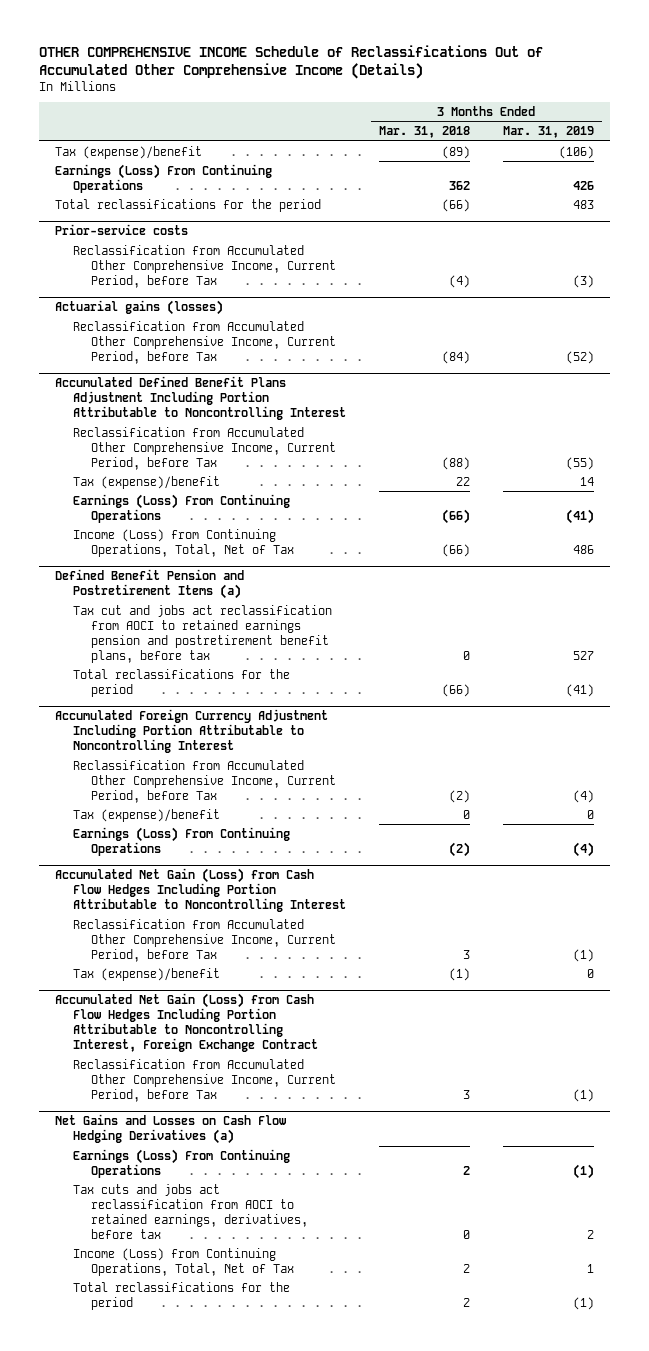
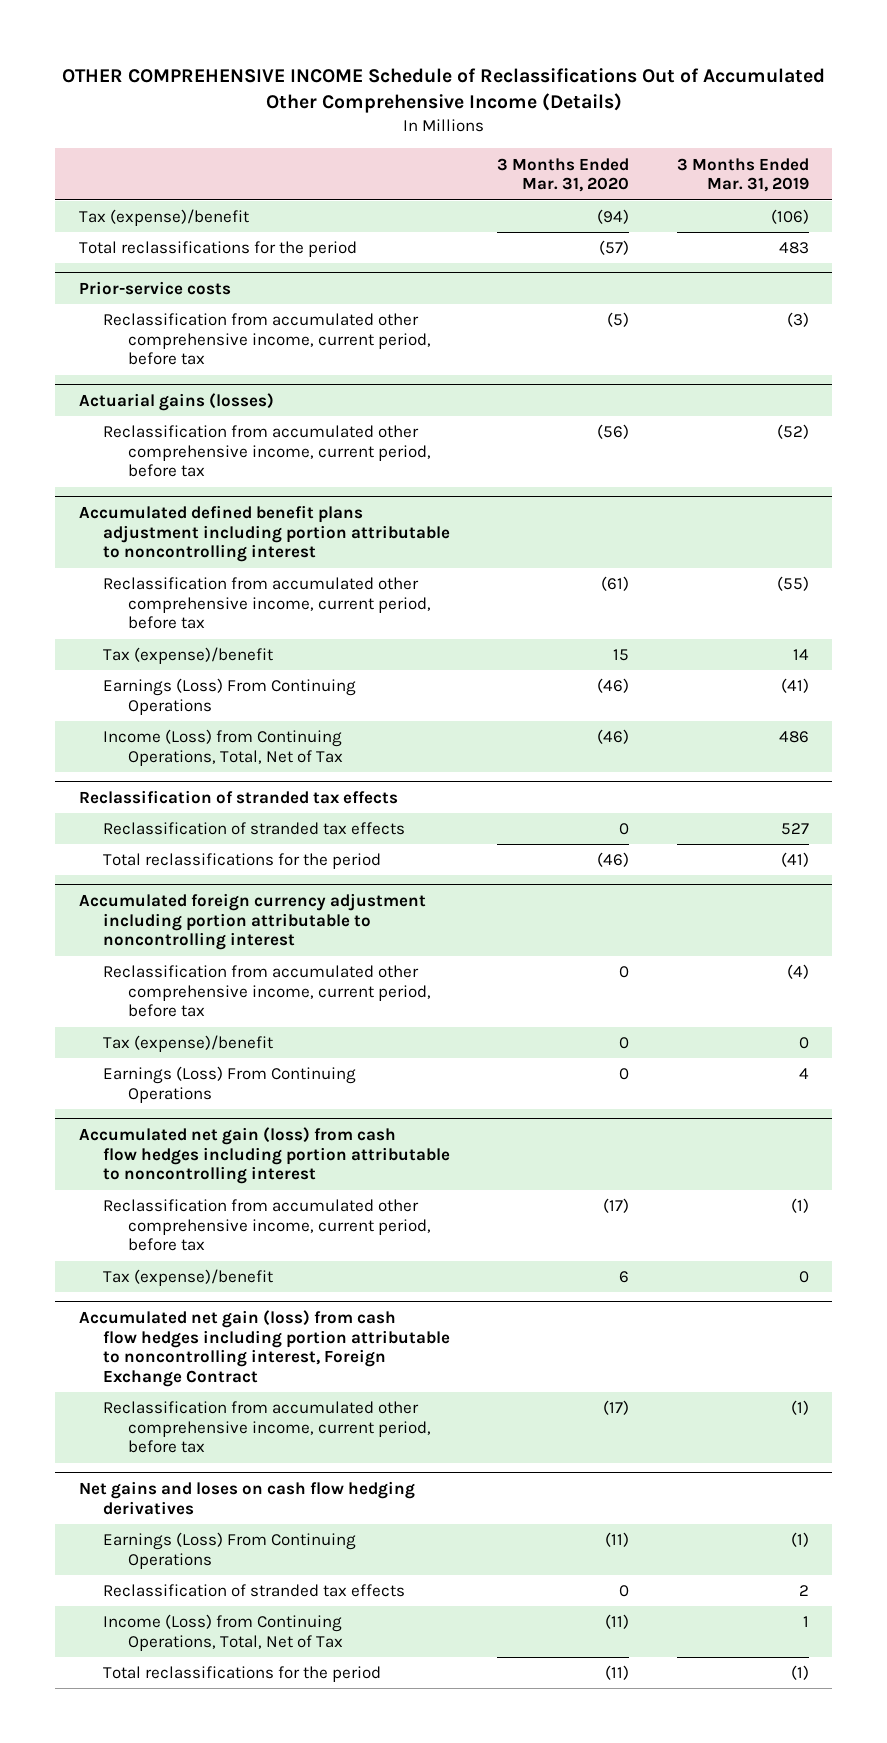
- | 3 Months Ended Mar. 31, 2018 | 3 Months Ended Mar. 31, 2019
+ | 3 Months Ended Mar. 31, 2020 | 3 Months Ended Mar. 31, 2019
- Earnings (Loss) From Continuing Operations | 362 | 426
@ Prior-service costs
- Reclassification from Accumulated Other Comprehensive Income, Current Period, before Tax | (4) | (3)
+ Reclassification from accumulated other comprehensive income, current period, before tax | (5) | (3)
@ Actuarial gains (losses)
- Reclassification from Accumulated Other Comprehensive Income, Current Period, before Tax | (84) | (52)
- Accumulated Defined Benefit Plans Adjustment Including Portion Attributable to Noncontrolling Interest
- Reclassification from Accumulated Other Comprehensive Income, Current Period, before Tax | (88) | (55)
@ Actuarial gains (losses)
+ Reclassification from accumulated other comprehensive income, current period, before tax | (56) | (52)
+ Accumulated defined benefit plans adjustment including portion attributable to noncontrolling interest
+ Reclassification from accumulated other comprehensive income, current period, before tax | (61) | (55)
- Defined Benefit Pension and Postretirement Items (a)
- Tax cut and jobs act reclassification from AOCI to retained earnings pension and postretirement benefit plans, before tax | 0 | 527
+ Reclassification of stranded tax effects
+ Reclassification of stranded tax effects | 0 | 527
- Accumulated Foreign Currency Adjustment Including Portion Attributable to Noncontrolling Interest
- Reclassification from Accumulated Other Comprehensive Income, Current Period, before Tax | (2) | (4)
+ Accumulated foreign currency adjustment including portion attributable to noncontrolling interest
+ Reclassification from accumulated other comprehensive income, current period, before tax | 0 | (4)
- Earnings (Loss) From Continuing Operations | (2) | (4)
- Accumulated Net Gain (Loss) from Cash Flow Hedges Including Portion Attributable to Noncontrolling Interest
- Reclassification from Accumulated Other Comprehensive Income, Current Period, before Tax | 3 | (1)
+ Earnings (Loss) From Continuing Operations | 0 | 4
+ Accumulated net gain (loss) from cash flow hedges including portion attributable to noncontrolling interest
+ Reclassification from accumulated other comprehensive income, current period, before tax | (17) | (1)
- Accumulated Net Gain (Loss) from Cash Flow Hedges Including Portion Attributable to Noncontrolling Interest, Foreign Exchange Contract
- Reclassification from Accumulated Other Comprehensive Income, Current Period, before Tax | 3 | (1)
- Net Gains and Losses on Cash Flow Hedging Derivatives (a)
+ Accumulated net gain (loss) from cash flow hedges including portion attributable to noncontrolling interest, Foreign Exchange Contract
+ Reclassification from accumulated other comprehensive income, current period, before tax | (17) | (1)
+ Net gains and loses on cash flow hedging derivatives
- Tax cuts and jobs act reclassification from AOCI to retained earnings, derivatives, before tax | 0 | 2
+ Reclassification of stranded tax effects | 0 | 2

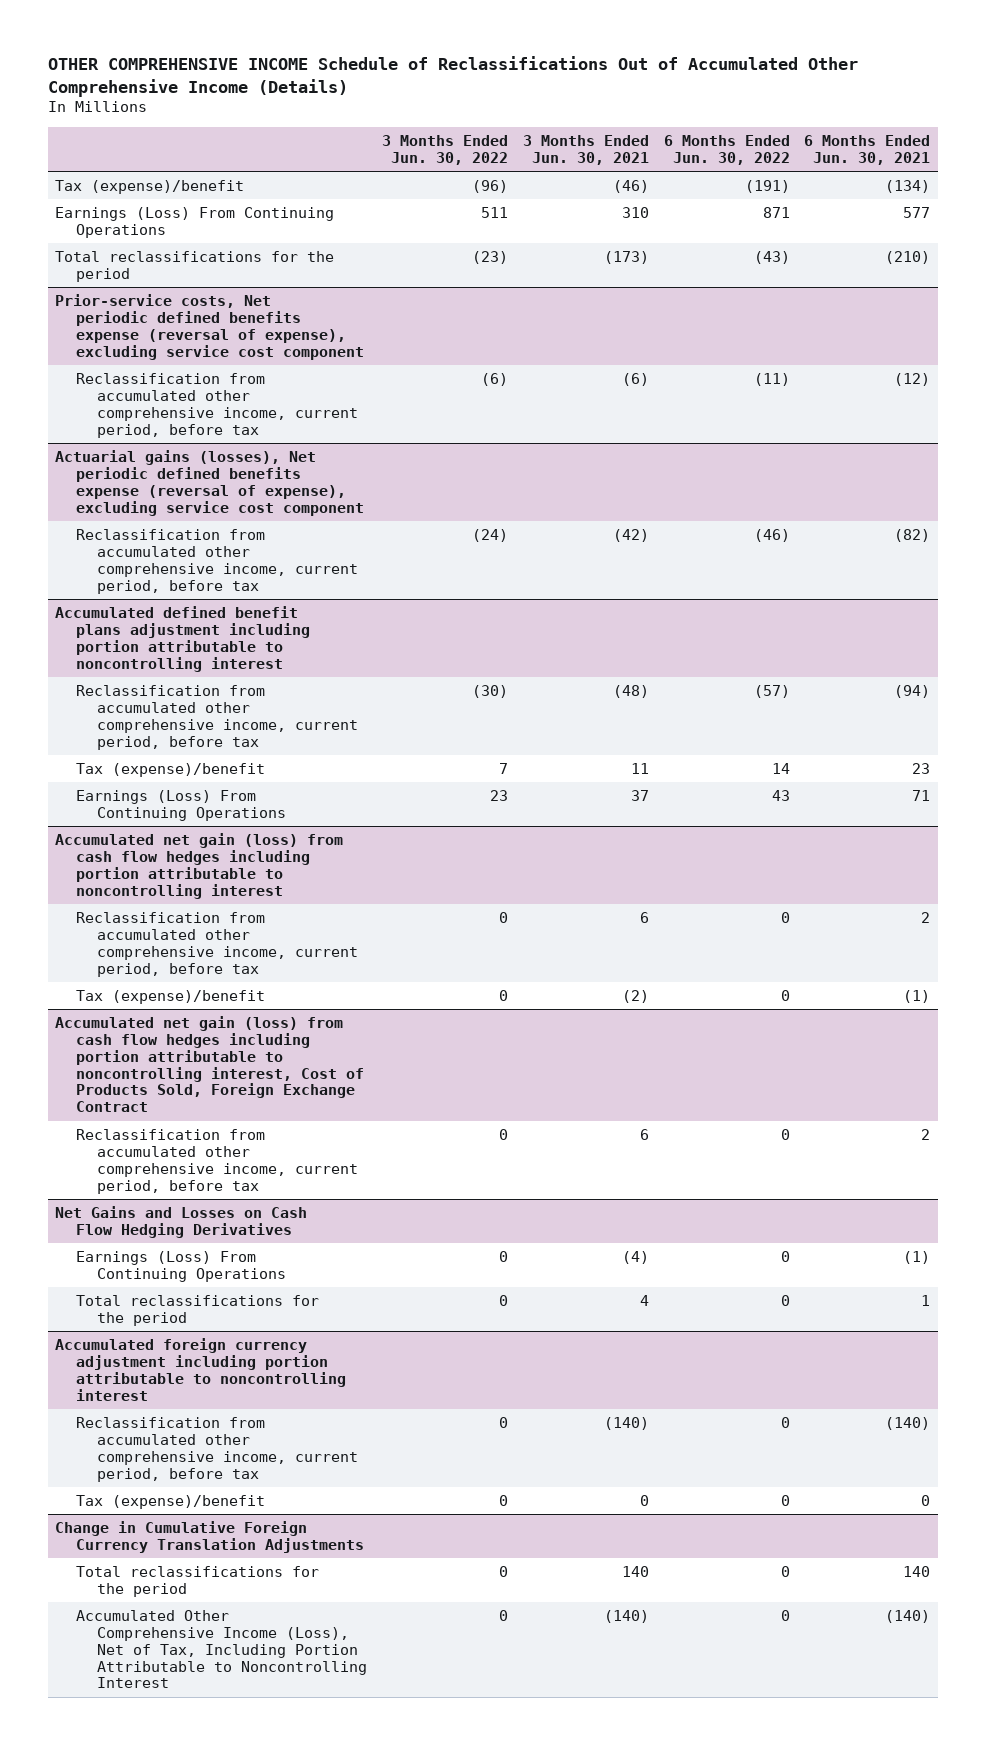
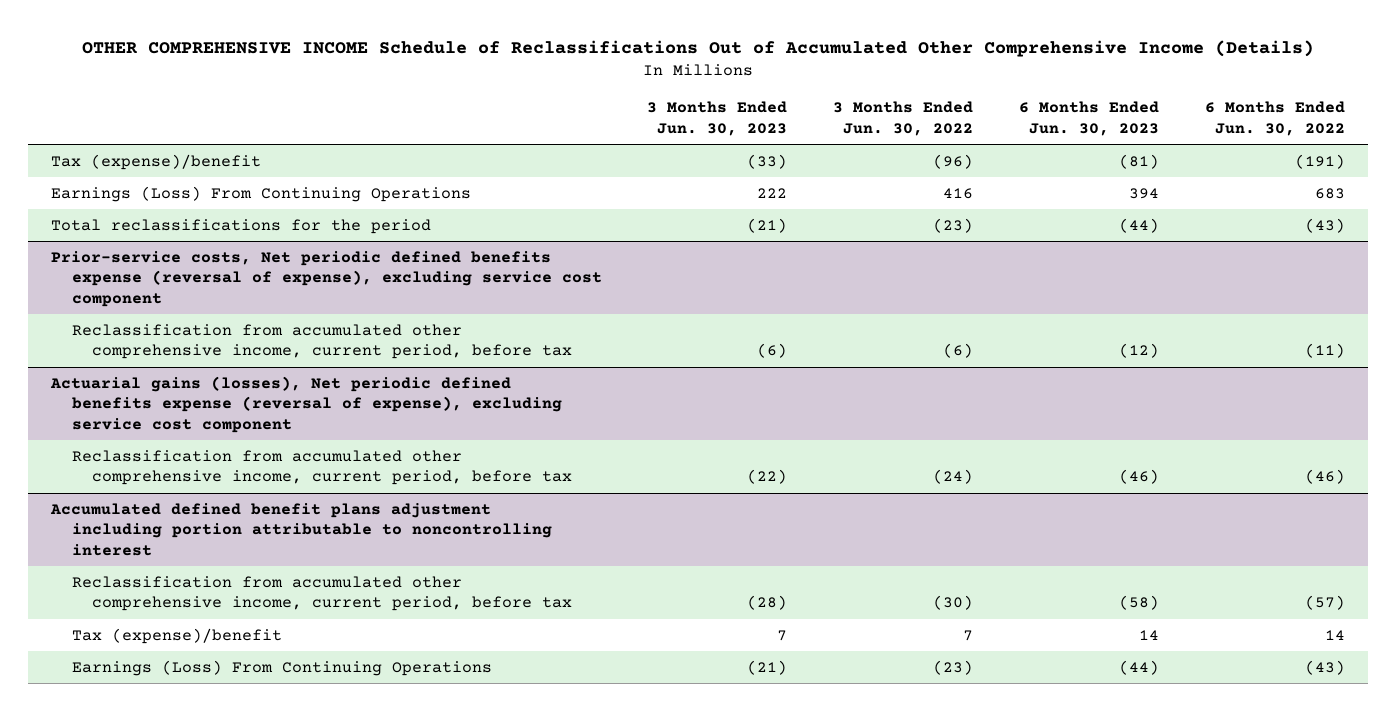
- | 3 Months Ended Jun. 30, 2022 | 3 Months Ended Jun. 30, 2021 | 6 Months Ended Jun. 30, 2022 | 6 Months Ended Jun. 30, 2021
+ | 3 Months Ended Jun. 30, 2023 | 3 Months Ended Jun. 30, 2022 | 6 Months Ended Jun. 30, 2023 | 6 Months Ended Jun. 30, 2022
- Earnings (Loss) From Continuing Operations | 511 | 310 | 871 | 577
+ Earnings (Loss) From Continuing Operations | 222 | 416 | 394 | 683
@ Accumulated defined benefit plans adjustment including portion attributable to noncontrolling interest
- Earnings (Loss) From Continuing Operations | 23 | 37 | 43 | 71
- Accumulated net gain (loss) from cash flow hedges including portion attributable to noncontrolling interest
- Reclassification from accumulated other comprehensive income, current period, before tax | 0 | 6 | 0 | 2
- Tax (expense)/benefit | 0 | (2) | 0 | (1)
- Accumulated net gain (loss) from cash flow hedges including portion attributable to noncontrolling interest, Cost of Products Sold, Foreign Exchange Contract
- Reclassification from accumulated other comprehensive income, current period, before tax | 0 | 6 | 0 | 2
- Net Gains and Losses on Cash Flow Hedging Derivatives
- Earnings (Loss) From Continuing Operations | 0 | (4) | 0 | (1)
- Total reclassifications for the period | 0 | 4 | 0 | 1
- Accumulated foreign currency adjustment including portion attributable to noncontrolling interest
- Reclassification from accumulated other comprehensive income, current period, before tax | 0 | (140) | 0 | (140)
- Tax (expense)/benefit | 0 | 0 | 0 | 0
- Change in Cumulative Foreign Currency Translation Adjustments
- Total reclassifications for the period | 0 | 140 | 0 | 140
- Accumulated Other Comprehensive Income (Loss), Net of Tax, Including Portion Attributable to Noncontrolling Interest | 0 | (140) | 0 | (140)
@ Accumulated defined benefit plans adjustment including portion attributable to noncontrolling interest
+ Earnings (Loss) From Continuing Operations | (21) | (23) | (44) | (43)

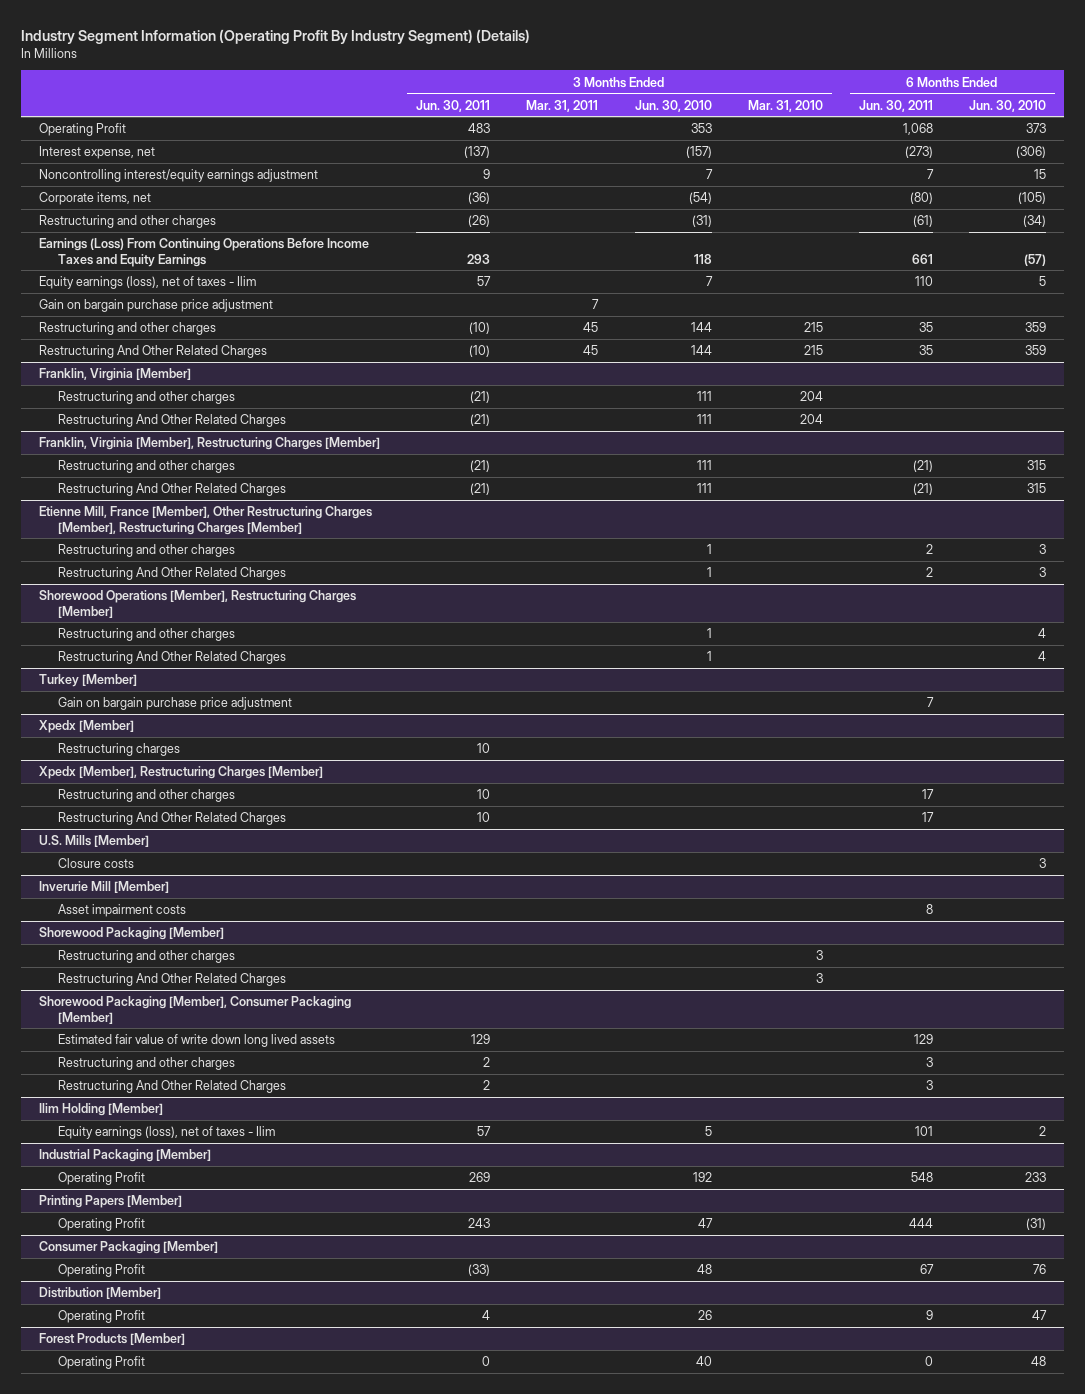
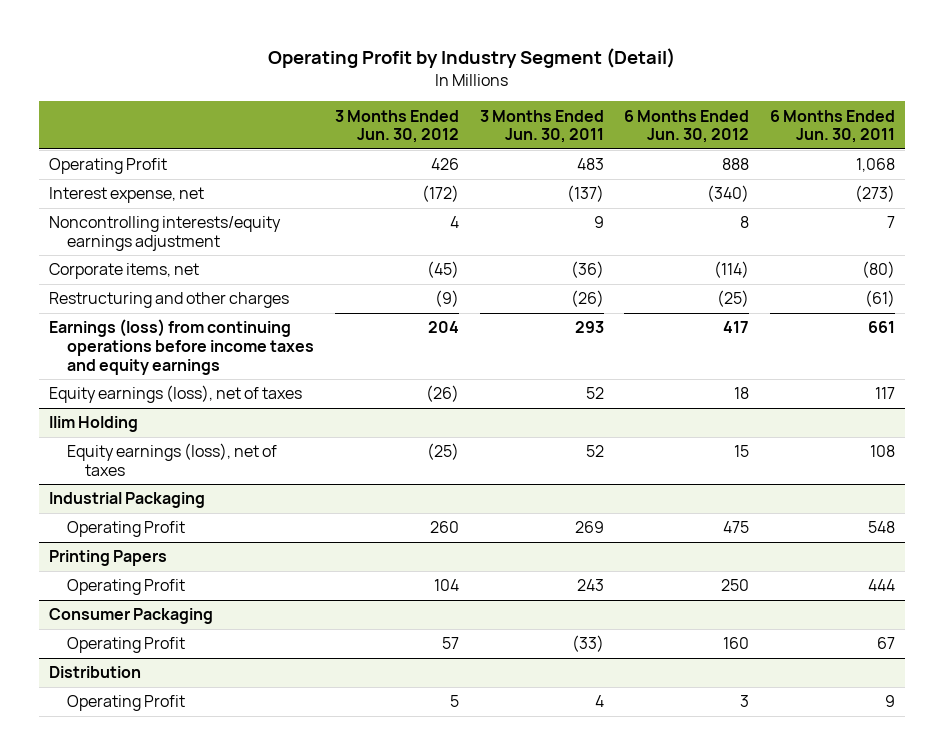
- Industry Segment Information (Operating Profit By Industry Segment) (Details)
+ Operating Profit by Industry Segment (Detail)
- | 3 Months Ended Jun. 30, 2011 | 3 Months Ended Mar. 31, 2011 | 3 Months Ended Jun. 30, 2010 | 3 Months Ended Mar. 31, 2010 | 6 Months Ended Jun. 30, 2011 | 6 Months Ended Jun. 30, 2010
+ | 3 Months Ended Jun. 30, 2012 | 3 Months Ended Jun. 30, 2011 | 6 Months Ended Jun. 30, 2012 | 6 Months Ended Jun. 30, 2011
- Noncontrolling interest/equity earnings adjustment | 9 | | 7 | | 7 | 15
+ Noncontrolling interests/equity earnings adjustment | 4 | 9 | 8 | 7
- Earnings (Loss) From Continuing Operations Before Income Taxes and Equity Earnings | 293 | | 118 | | 661 | (57)
- Equity earnings (loss), net of taxes - Ilim | 57 | | 7 | | 110 | 5
- Gain on bargain purchase price adjustment | | 7 | | | |
- Restructuring and other charges | (10) | 45 | 144 | 215 | 35 | 359
- Restructuring And Other Related Charges | (10) | 45 | 144 | 215 | 35 | 359
- Franklin, Virginia [Member]
- Restructuring and other charges | (21) | | 111 | 204 | |
- Restructuring And Other Related Charges | (21) | | 111 | 204 | |
- Franklin, Virginia [Member], Restructuring Charges [Member]
- Restructuring and other charges | (21) | | 111 | | (21) | 315
- Restructuring And Other Related Charges | (21) | | 111 | | (21) | 315
- Etienne Mill, France [Member], Other Restructuring Charges [Member], Restructuring Charges [Member]
- Restructuring and other charges | | | 1 | | 2 | 3
- Restructuring And Other Related Charges | | | 1 | | 2 | 3
- Shorewood Operations [Member], Restructuring Charges [Member]
- Restructuring and other charges | | | 1 | | | 4
- Restructuring And Other Related Charges | | | 1 | | | 4
- Turkey [Member]
- Gain on bargain purchase price adjustment | | | | | 7 |
- Xpedx [Member]
- Restructuring charges | 10 | | | | |
- Xpedx [Member], Restructuring Charges [Member]
- Restructuring and other charges | 10 | | | | 17 |
- Restructuring And Other Related Charges | 10 | | | | 17 |
- U.S. Mills [Member]
- Closure costs | | | | | | 3
- Inverurie Mill [Member]
- Asset impairment costs | | | | | 8 |
- Shorewood Packaging [Member]
- Restructuring and other charges | | | | 3 | |
- Restructuring And Other Related Charges | | | | 3 | |
- Shorewood Packaging [Member], Consumer Packaging [Member]
- Estimated fair value of write down long lived assets | 129 | | | | 129 |
- Restructuring and other charges | 2 | | | | 3 |
- Restructuring And Other Related Charges | 2 | | | | 3 |
- Ilim Holding [Member]
- Equity earnings (loss), net of taxes - Ilim | 57 | | 5 | | 101 | 2
- Industrial Packaging [Member]
+ Earnings (loss) from continuing operations before income taxes and equity earnings | 204 | 293 | 417 | 661
+ Equity earnings (loss), net of taxes | (26) | 52 | 18 | 117
+ Ilim Holding
+ Equity earnings (loss), net of taxes | (25) | 52 | 15 | 108
+ Industrial Packaging
- Printing Papers [Member]
+ Printing Papers
- Consumer Packaging [Member]
+ Consumer Packaging
- Distribution [Member]
+ Distribution
- Forest Products [Member]
- Operating Profit | 0 | | 40 | | 0 | 48

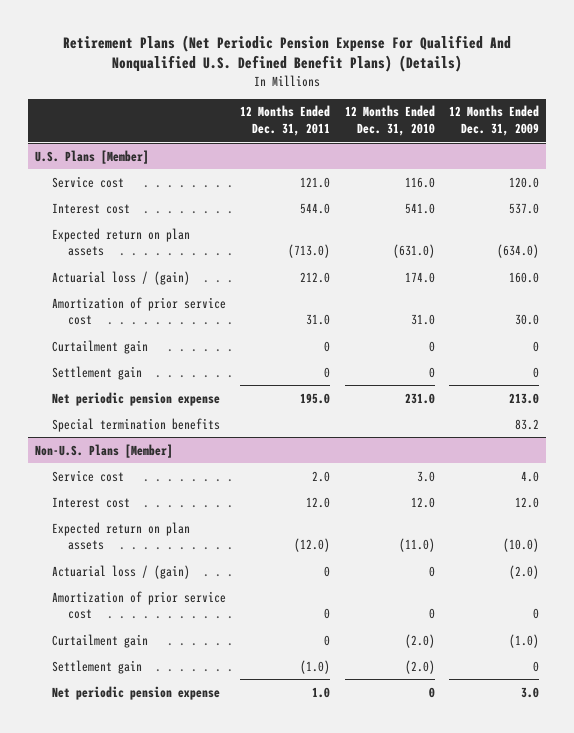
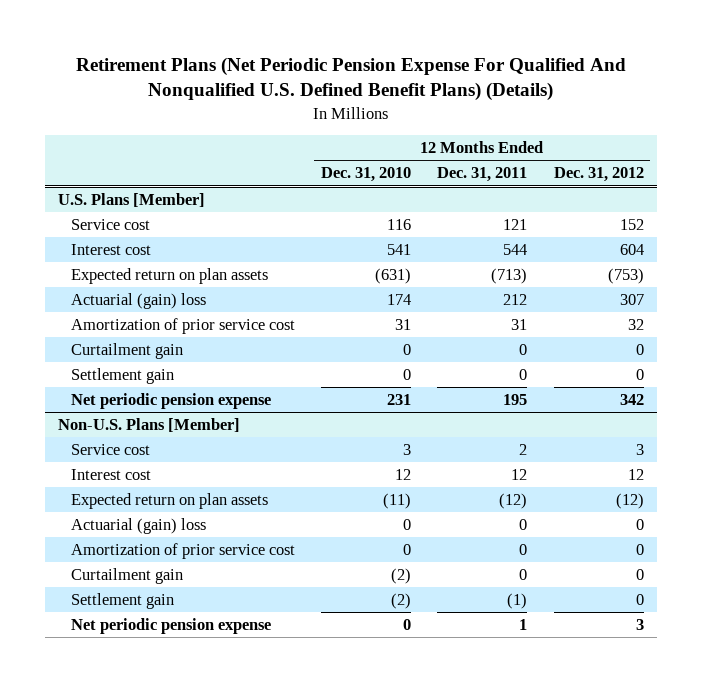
- | 12 Months Ended Dec. 31, 2011 | 12 Months Ended Dec. 31, 2010 | 12 Months Ended Dec. 31, 2009
+ | 12 Months Ended Dec. 31, 2010 | 12 Months Ended Dec. 31, 2011 | 12 Months Ended Dec. 31, 2012
@ U.S. Plans [Member]
- Service cost | 121.0 | 116.0 | 120.0
- Interest cost | 544.0 | 541.0 | 537.0
- Expected return on plan assets | (713.0) | (631.0) | (634.0)
- Actuarial loss / (gain) | 212.0 | 174.0 | 160.0
- Amortization of prior service cost | 31.0 | 31.0 | 30.0
+ Service cost | 116 | 121 | 152
+ Interest cost | 541 | 544 | 604
+ Expected return on plan assets | (631) | (713) | (753)
+ Actuarial (gain) loss | 174 | 212 | 307
+ Amortization of prior service cost | 31 | 31 | 32
- Net periodic pension expense | 195.0 | 231.0 | 213.0
- Special termination benefits | | | 83.2
+ Net periodic pension expense | 231 | 195 | 342
@ Non-U.S. Plans [Member]
- Service cost | 2.0 | 3.0 | 4.0
- Interest cost | 12.0 | 12.0 | 12.0
- Expected return on plan assets | (12.0) | (11.0) | (10.0)
- Actuarial loss / (gain) | 0 | 0 | (2.0)
+ Service cost | 3 | 2 | 3
+ Interest cost | 12 | 12 | 12
+ Expected return on plan assets | (11) | (12) | (12)
+ Actuarial (gain) loss | 0 | 0 | 0
- Curtailment gain | 0 | (2.0) | (1.0)
- Settlement gain | (1.0) | (2.0) | 0
- Net periodic pension expense | 1.0 | 0 | 3.0
+ Curtailment gain | (2) | 0 | 0
+ Settlement gain | (2) | (1) | 0
+ Net periodic pension expense | 0 | 1 | 3

